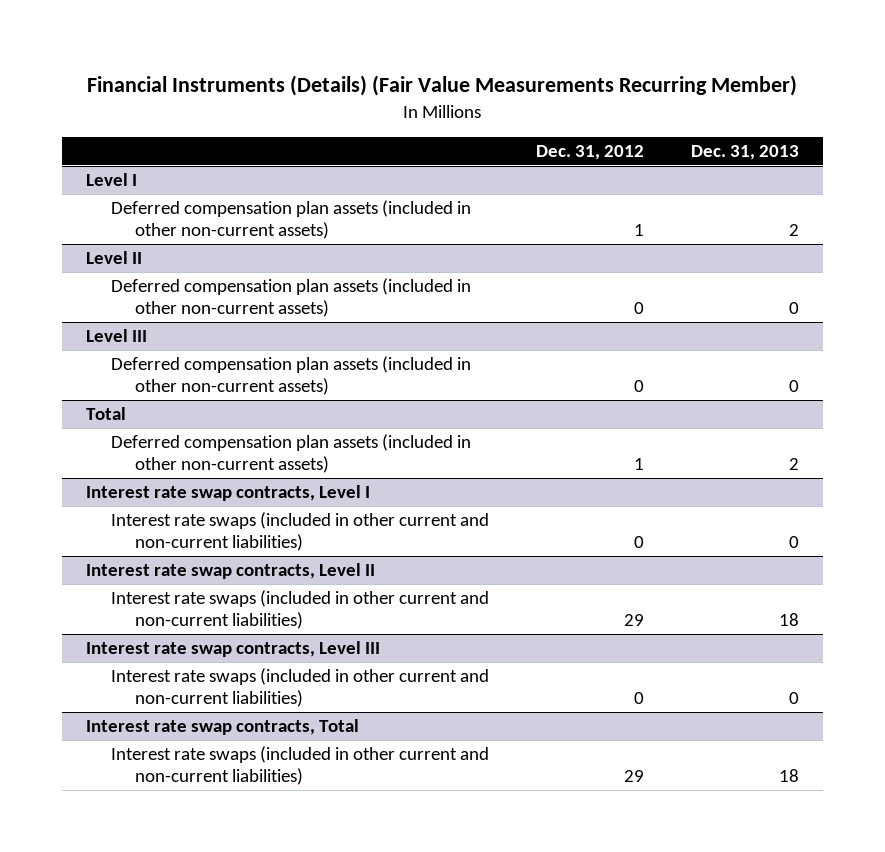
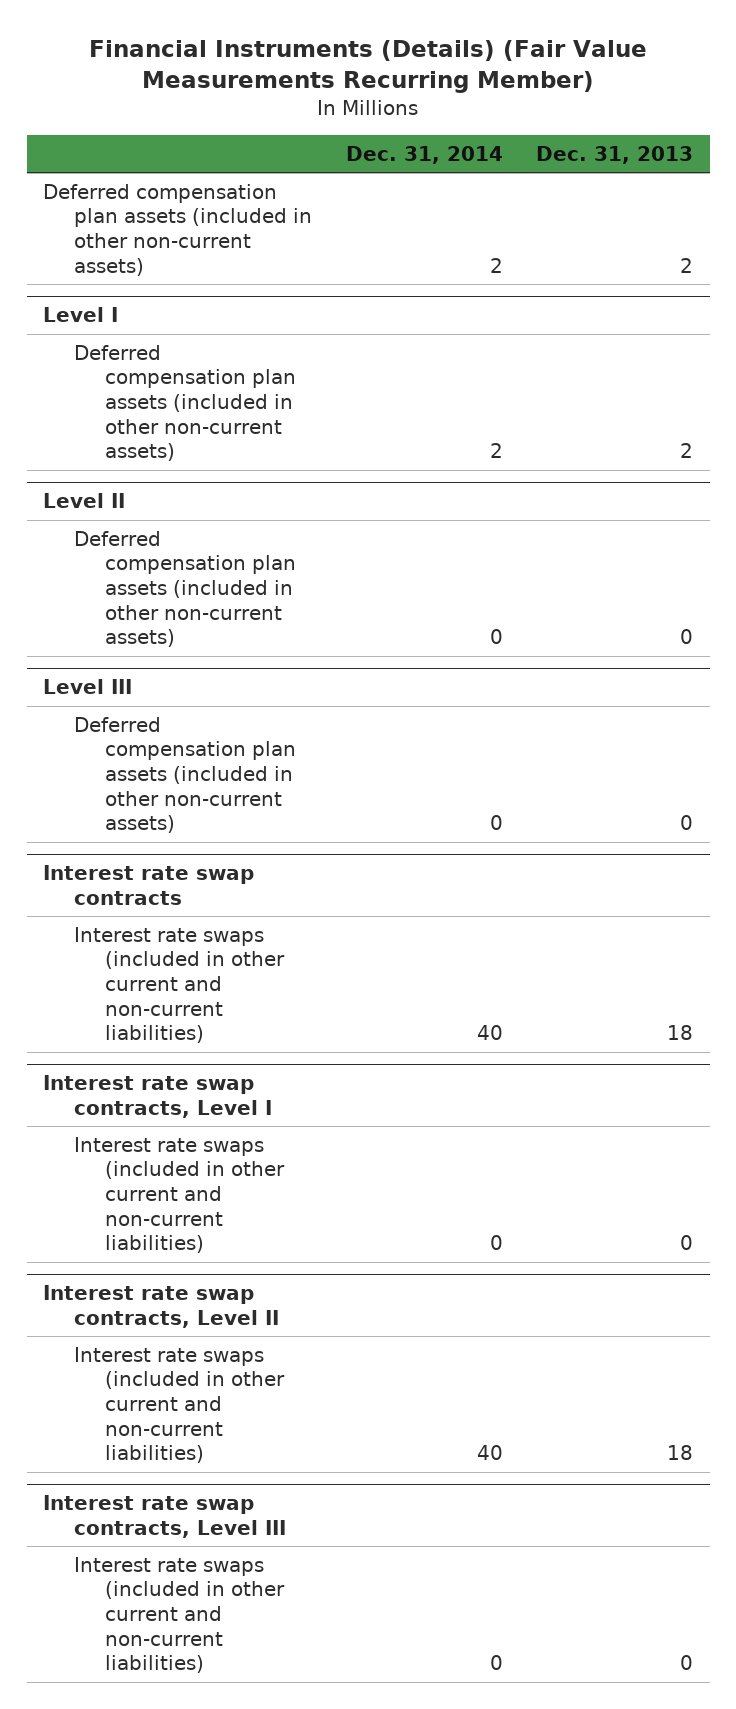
- | Dec. 31, 2012 | Dec. 31, 2013
+ | Dec. 31, 2014 | Dec. 31, 2013
+ Deferred compensation plan assets (included in other non-current assets) | 2 | 2
- Total
- Deferred compensation plan assets (included in other non-current assets) | 1 | 2
+ Interest rate swap contracts
+ Interest rate swaps (included in other current and non-current liabilities) | 40 | 18
- Interest rate swap contracts, Total
- Interest rate swaps (included in other current and non-current liabilities) | 29 | 18

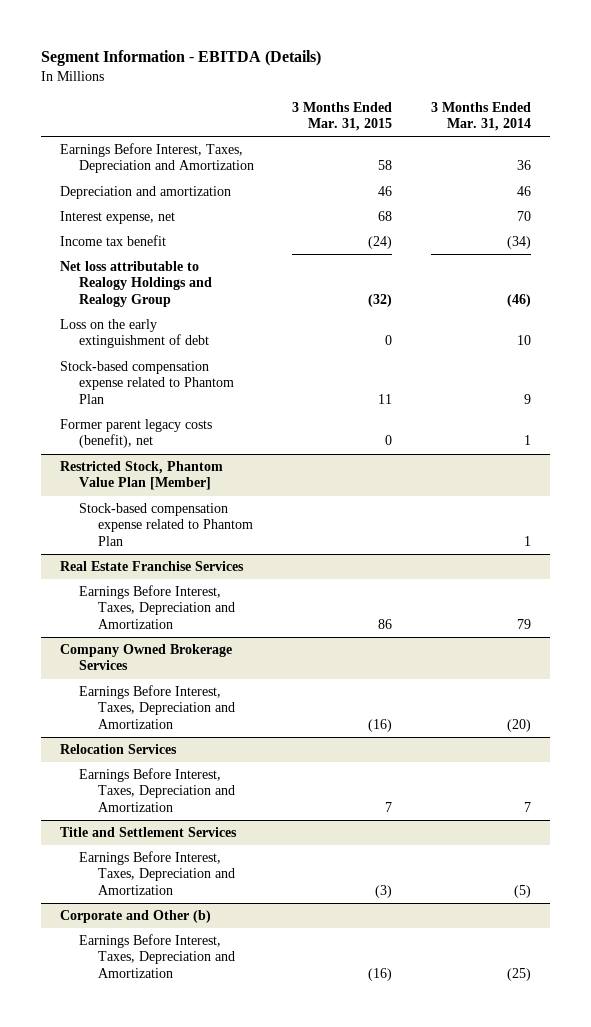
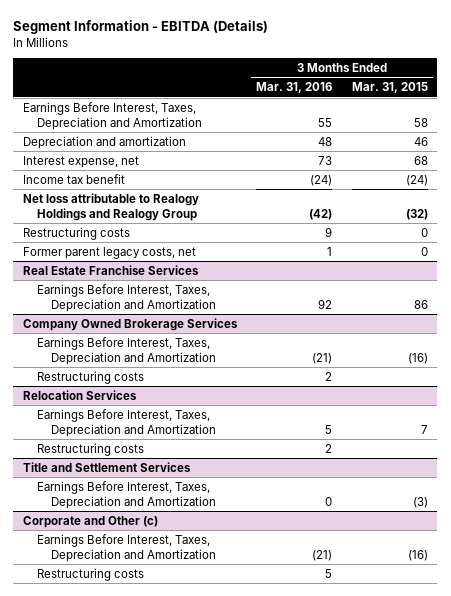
- | 3 Months Ended Mar. 31, 2015 | 3 Months Ended Mar. 31, 2014
+ | 3 Months Ended Mar. 31, 2016 | 3 Months Ended Mar. 31, 2015
- Loss on the early extinguishment of debt | 0 | 10
- Stock-based compensation expense related to Phantom Plan | 11 | 9
- Former parent legacy costs (benefit), net | 0 | 1
- Restricted Stock, Phantom Value Plan [Member]
- Stock-based compensation expense related to Phantom Plan | | 1
+ Restructuring costs | 9 | 0
+ Former parent legacy costs, net | 1 | 0
@ Company Owned Brokerage Services
+ Restructuring costs | 2 |
@ Relocation Services
+ Restructuring costs | 2 |
- Corporate and Other (b)
+ Corporate and Other (c)
+ Restructuring costs | 5 |

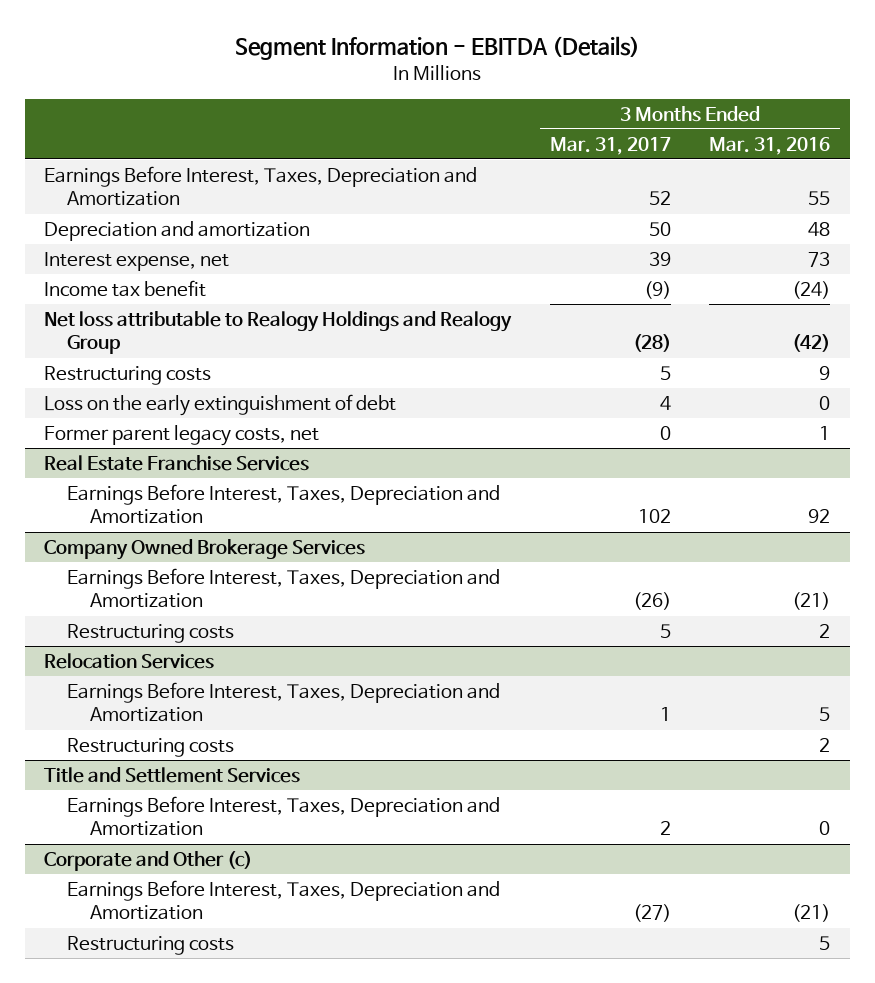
- | 3 Months Ended Mar. 31, 2016 | 3 Months Ended Mar. 31, 2015
+ | 3 Months Ended Mar. 31, 2017 | 3 Months Ended Mar. 31, 2016
+ Loss on the early extinguishment of debt | 4 | 0

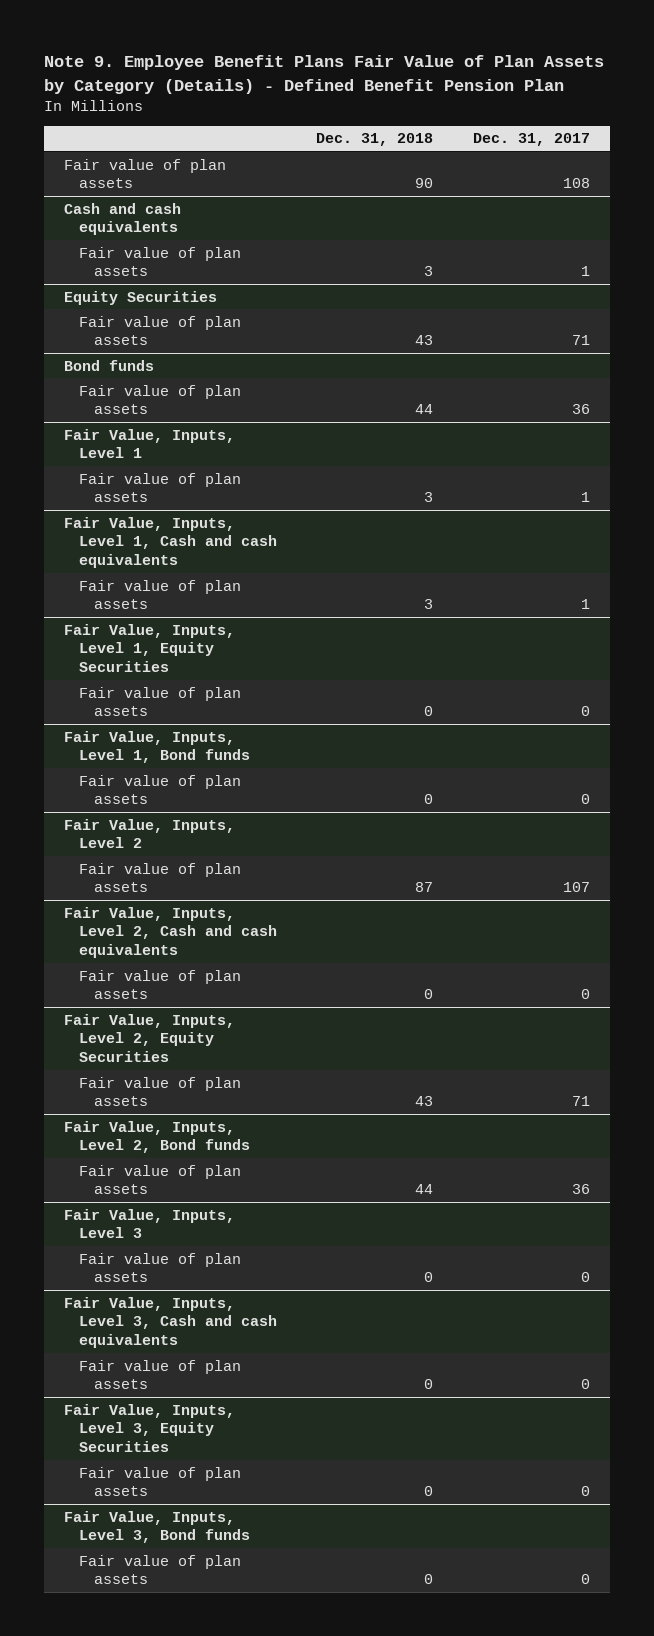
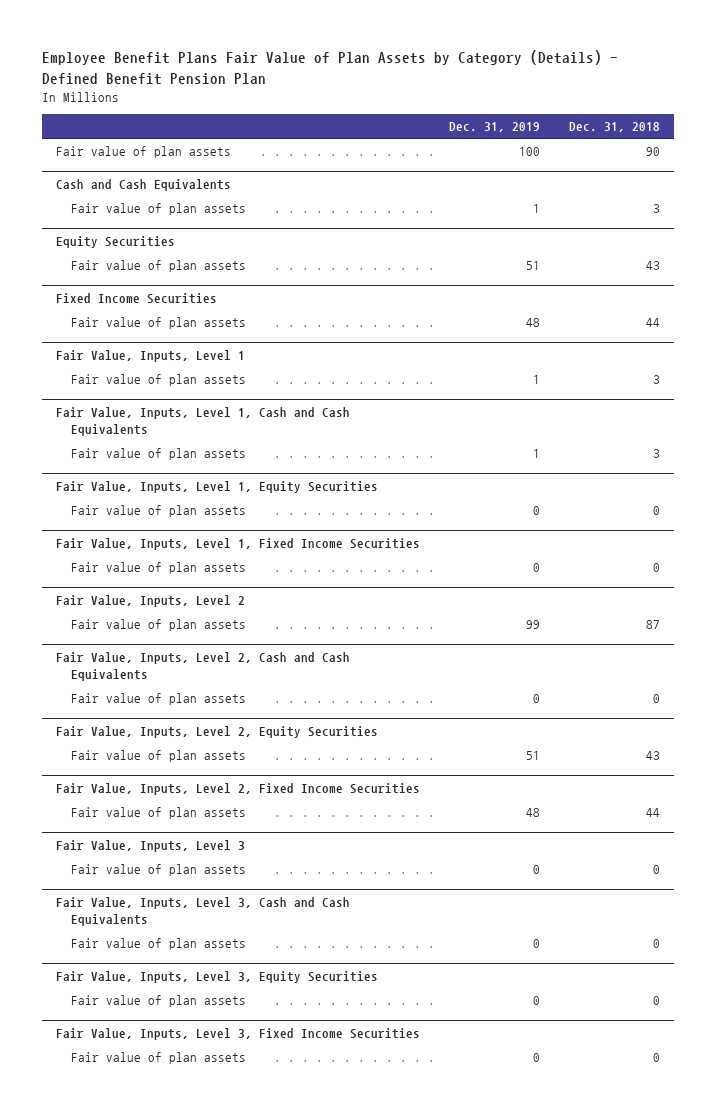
- Note 9. Employee Benefit Plans Fair Value of Plan Assets by Category (Details) - Defined Benefit Pension Plan
+ Employee Benefit Plans Fair Value of Plan Assets by Category (Details) - Defined Benefit Pension Plan
- | Dec. 31, 2018 | Dec. 31, 2017
+ | Dec. 31, 2019 | Dec. 31, 2018
- Cash and cash equivalents
+ Cash and Cash Equivalents
- Bond funds
+ Fixed Income Securities
- Fair Value, Inputs, Level 1, Cash and cash equivalents
+ Fair Value, Inputs, Level 1, Cash and Cash Equivalents
- Fair Value, Inputs, Level 1, Bond funds
+ Fair Value, Inputs, Level 1, Fixed Income Securities
- Fair Value, Inputs, Level 2, Cash and cash equivalents
+ Fair Value, Inputs, Level 2, Cash and Cash Equivalents
- Fair Value, Inputs, Level 2, Bond funds
+ Fair Value, Inputs, Level 2, Fixed Income Securities
- Fair Value, Inputs, Level 3, Cash and cash equivalents
+ Fair Value, Inputs, Level 3, Cash and Cash Equivalents
- Fair Value, Inputs, Level 3, Bond funds
+ Fair Value, Inputs, Level 3, Fixed Income Securities

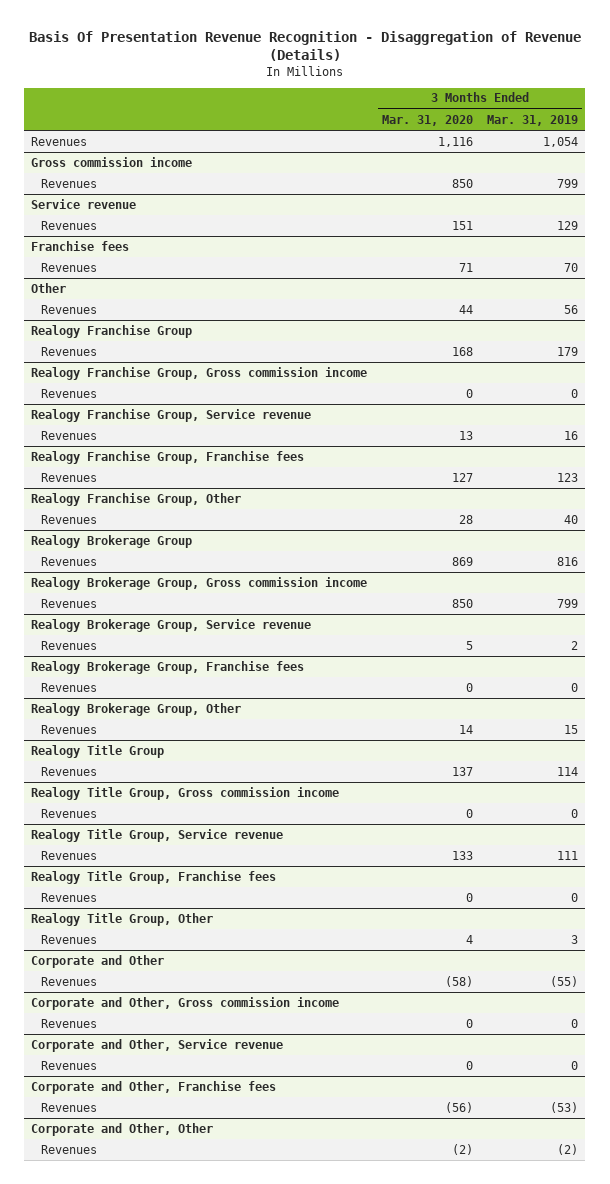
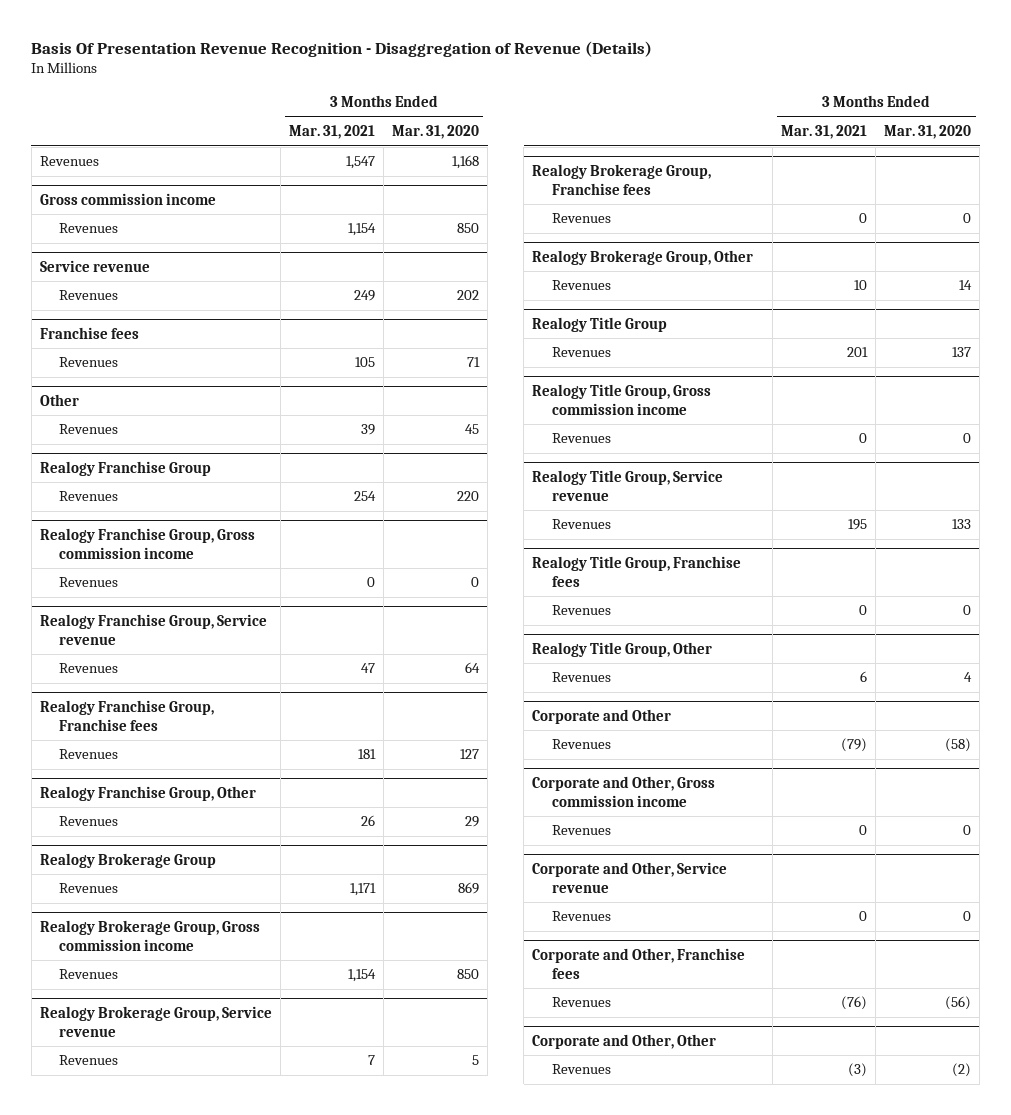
- | 3 Months Ended Mar. 31, 2020 | 3 Months Ended Mar. 31, 2019
+ | 3 Months Ended Mar. 31, 2021 | 3 Months Ended Mar. 31, 2020
- Revenues | 1,116 | 1,054
+ Revenues | 1,547 | 1,168
@ Service revenue
- Revenues | 151 | 129
+ Revenues | 249 | 202
@ Other
- Revenues | 44 | 56
+ Revenues | 39 | 45
@ Realogy Franchise Group
- Revenues | 168 | 179
+ Revenues | 254 | 220
@ Realogy Franchise Group, Service revenue
- Revenues | 13 | 16
+ Revenues | 47 | 64
@ Realogy Franchise Group, Other
- Revenues | 28 | 40
+ Revenues | 26 | 29

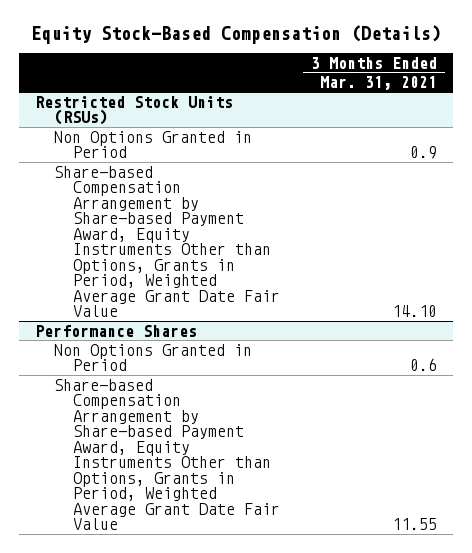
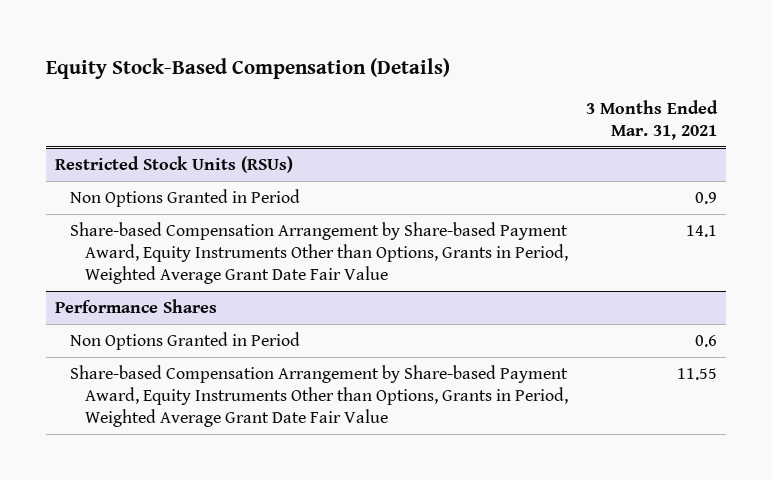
@ Restricted Stock Units (RSUs)
- Share-based Compensation Arrangement by Share-based Payment Award, Equity Instruments Other than Options, Grants in Period, Weighted Average Grant Date Fair Value | 14.10
+ Share-based Compensation Arrangement by Share-based Payment Award, Equity Instruments Other than Options, Grants in Period, Weighted Average Grant Date Fair Value | 14.1

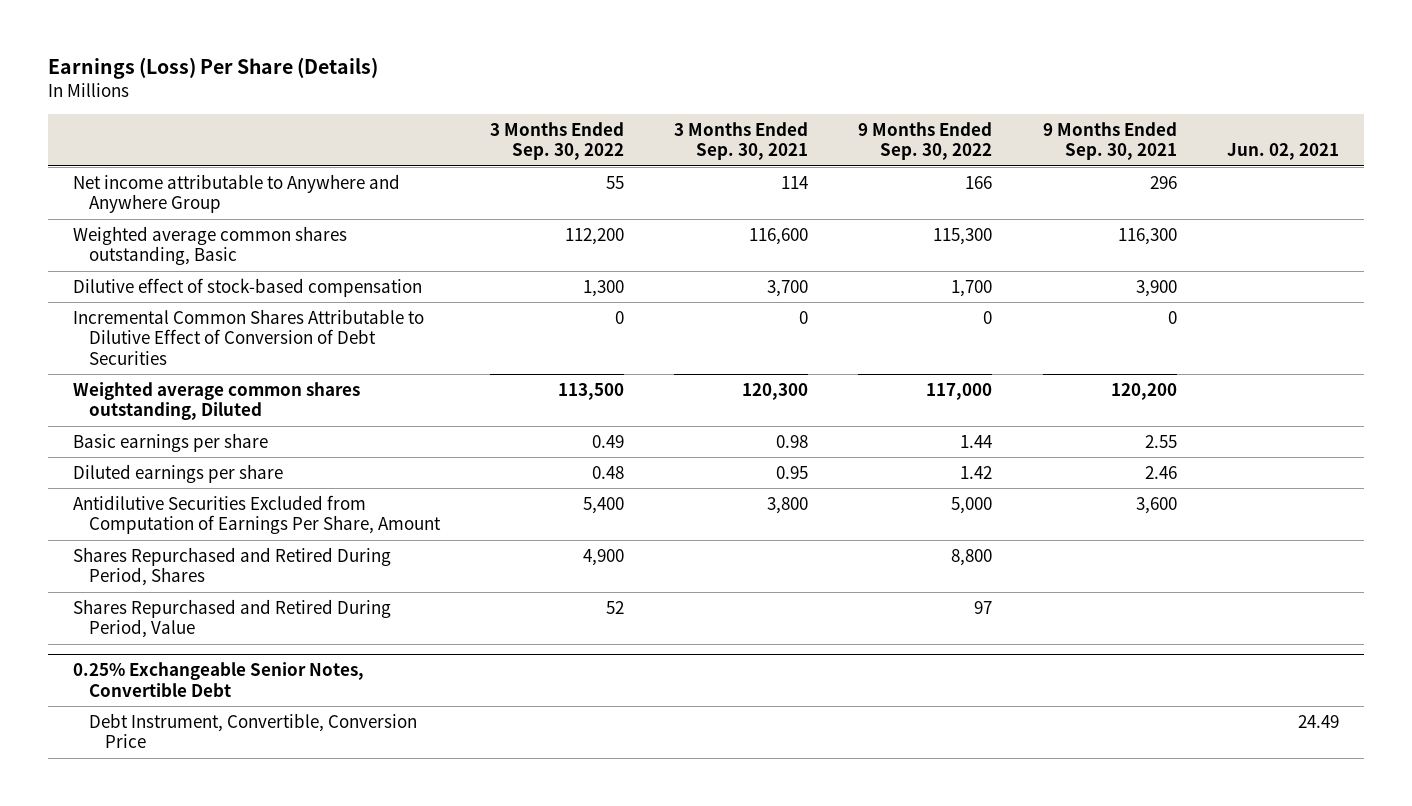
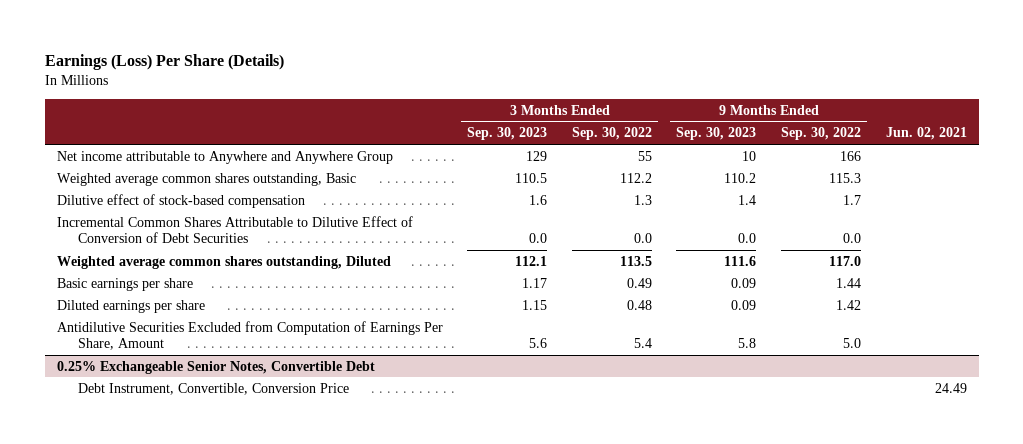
- | 3 Months Ended Sep. 30, 2022 | 3 Months Ended Sep. 30, 2021 | 9 Months Ended Sep. 30, 2022 | 9 Months Ended Sep. 30, 2021 | Jun. 02, 2021
+ | 3 Months Ended Sep. 30, 2023 | 3 Months Ended Sep. 30, 2022 | 9 Months Ended Sep. 30, 2023 | 9 Months Ended Sep. 30, 2022 | Jun. 02, 2021
- Weighted average common shares outstanding, Basic | 112,200 | 116,600 | 115,300 | 116,300 |
- Dilutive effect of stock-based compensation | 1,300 | 3,700 | 1,700 | 3,900 |
- Incremental Common Shares Attributable to Dilutive Effect of Conversion of Debt Securities | 0 | 0 | 0 | 0 |
- Weighted average common shares outstanding, Diluted | 113,500 | 120,300 | 117,000 | 120,200 |
+ Weighted average common shares outstanding, Basic | 110.5 | 112.2 | 110.2 | 115.3 |
+ Dilutive effect of stock-based compensation | 1.6 | 1.3 | 1.4 | 1.7 |
+ Incremental Common Shares Attributable to Dilutive Effect of Conversion of Debt Securities | 0.0 | 0.0 | 0.0 | 0.0 |
+ Weighted average common shares outstanding, Diluted | 112.1 | 113.5 | 111.6 | 117.0 |
- Antidilutive Securities Excluded from Computation of Earnings Per Share, Amount | 5,400 | 3,800 | 5,000 | 3,600 |
- Shares Repurchased and Retired During Period, Shares | 4,900 | | 8,800 | |
- Shares Repurchased and Retired During Period, Value | 52 | | 97 | |
+ Antidilutive Securities Excluded from Computation of Earnings Per Share, Amount | 5.6 | 5.4 | 5.8 | 5.0 |

